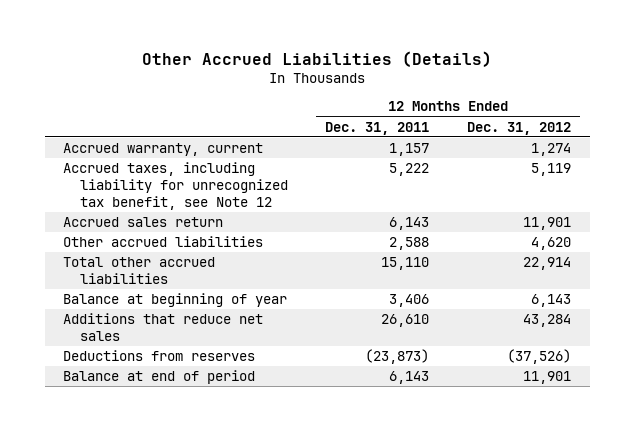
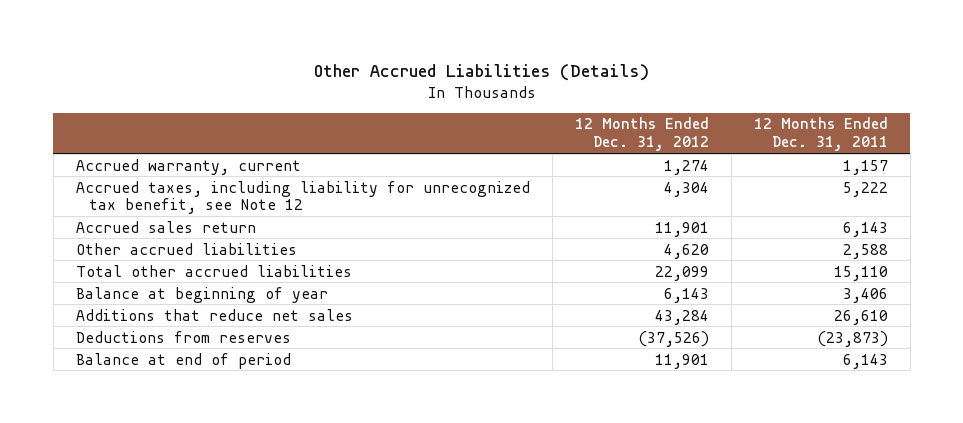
- | 12 Months Ended Dec. 31, 2011 | 12 Months Ended Dec. 31, 2012
+ | 12 Months Ended Dec. 31, 2012 | 12 Months Ended Dec. 31, 2011
- Accrued taxes, including liability for unrecognized tax benefit, see Note 12 | 5,222 | 5,119
+ Accrued taxes, including liability for unrecognized tax benefit, see Note 12 | 4,304 | 5,222
- Total other accrued liabilities | 15,110 | 22,914
+ Total other accrued liabilities | 22,099 | 15,110

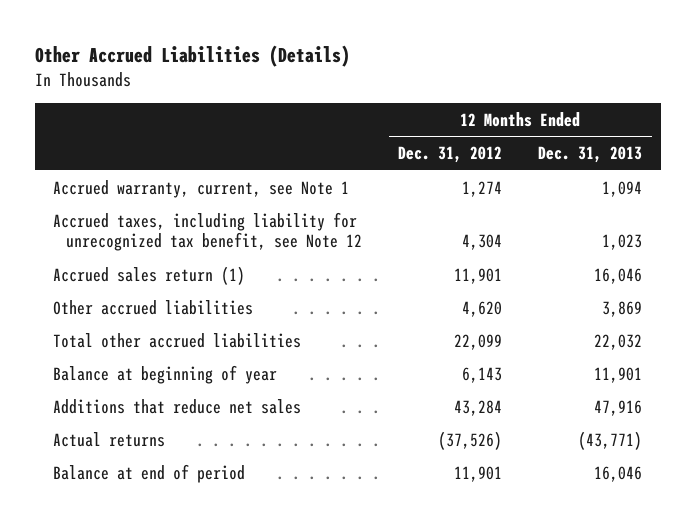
- | 12 Months Ended Dec. 31, 2012 | 12 Months Ended Dec. 31, 2011
+ | 12 Months Ended Dec. 31, 2012 | 12 Months Ended Dec. 31, 2013
- Accrued warranty, current | 1,274 | 1,157
+ Accrued warranty, current, see Note 1 | 1,274 | 1,094
- Accrued sales return | 11,901 | 6,143
+ Accrued sales return (1) | 11,901 | 16,046
- Deductions from reserves | (37,526) | (23,873)
+ Actual returns | (37,526) | (43,771)

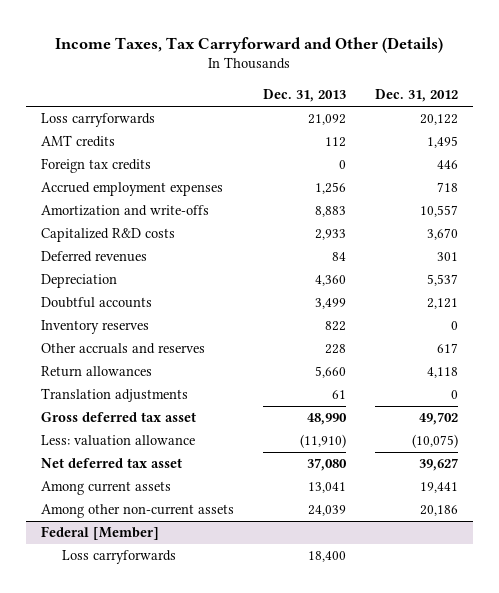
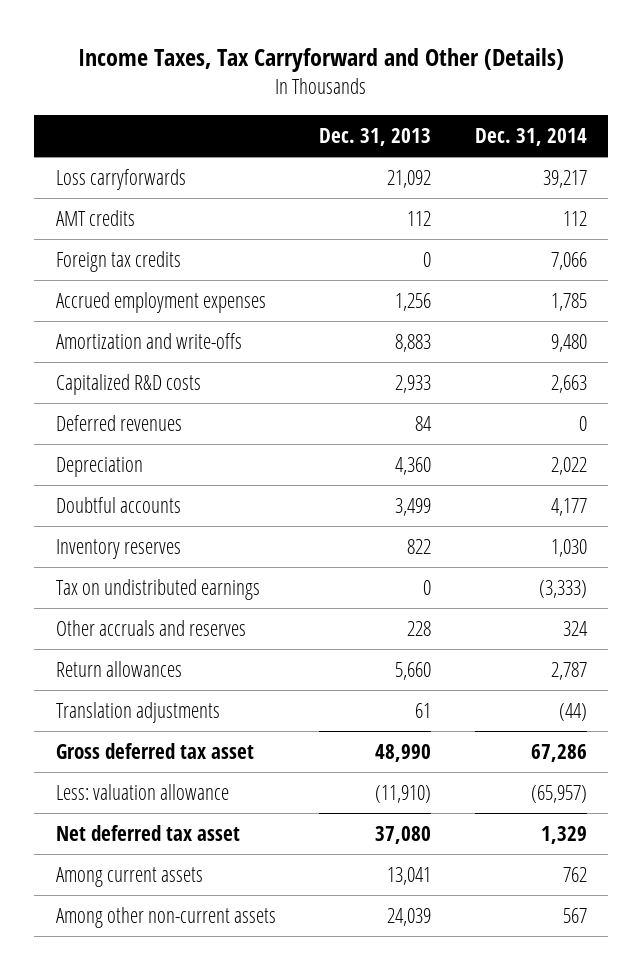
- | Dec. 31, 2013 | Dec. 31, 2012
+ | Dec. 31, 2013 | Dec. 31, 2014
+ Tax on undistributed earnings | 0 | (3,333)
- Federal [Member]
- Loss carryforwards | 18,400 |

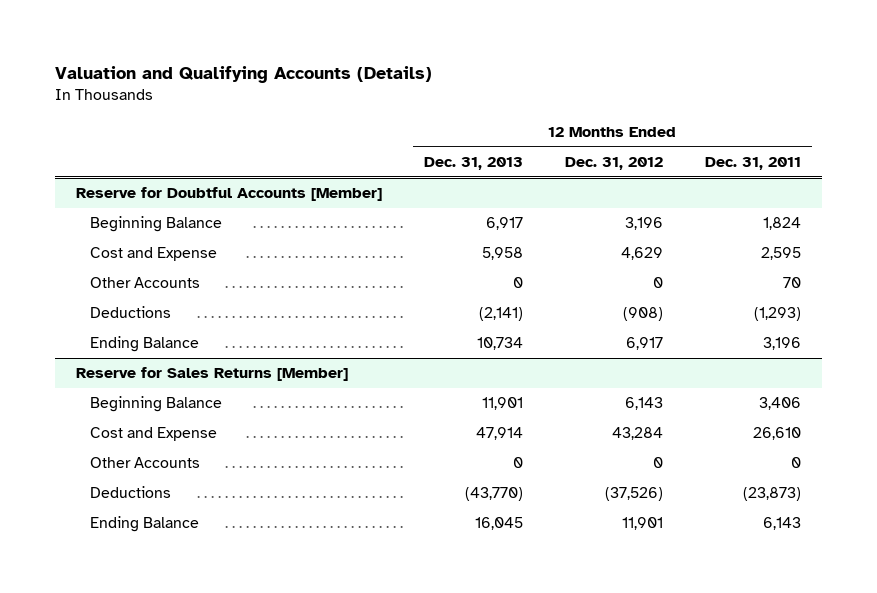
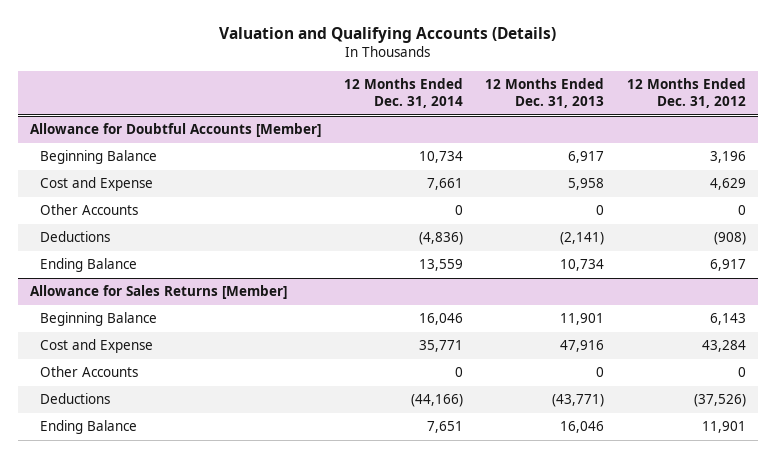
- | 12 Months Ended Dec. 31, 2013 | 12 Months Ended Dec. 31, 2012 | 12 Months Ended Dec. 31, 2011
+ | 12 Months Ended Dec. 31, 2014 | 12 Months Ended Dec. 31, 2013 | 12 Months Ended Dec. 31, 2012
- Reserve for Doubtful Accounts [Member]
+ Allowance for Doubtful Accounts [Member]
- Reserve for Sales Returns [Member]
+ Allowance for Sales Returns [Member]
- Cost and Expense | 47,914 | 43,284 | 26,610
+ Cost and Expense | 35,771 | 47,916 | 43,284
- Deductions | (43,770) | (37,526) | (23,873)
- Ending Balance | 16,045 | 11,901 | 6,143
+ Deductions | (44,166) | (43,771) | (37,526)
+ Ending Balance | 7,651 | 16,046 | 11,901

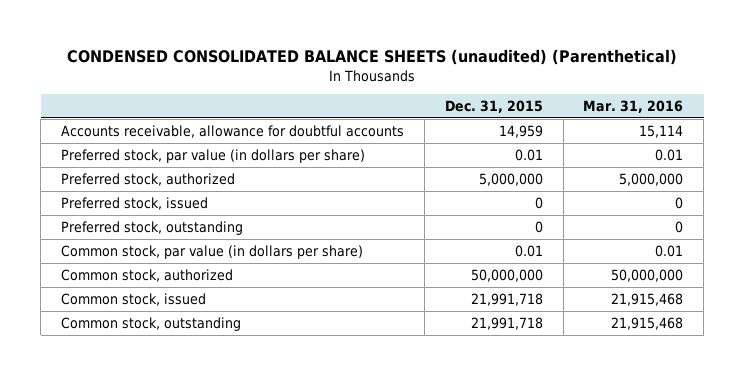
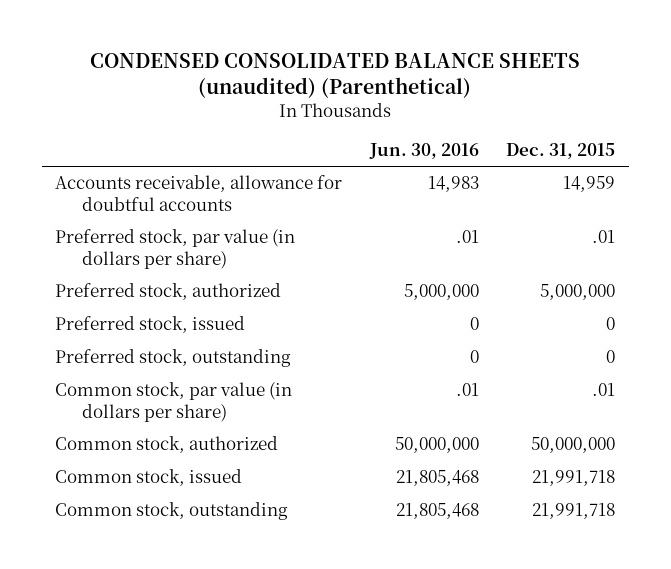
- | Dec. 31, 2015 | Mar. 31, 2016
+ | Jun. 30, 2016 | Dec. 31, 2015
- Preferred stock, par value (in dollars per share) | 0.01 | 0.01
+ Preferred stock, par value (in dollars per share) | .01 | .01
- Common stock, par value (in dollars per share) | 0.01 | 0.01
+ Common stock, par value (in dollars per share) | .01 | .01

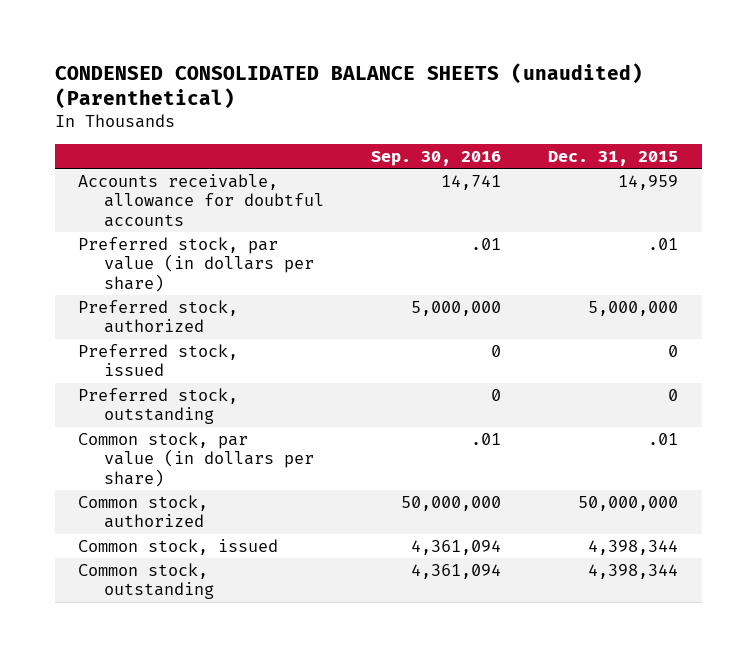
- | Jun. 30, 2016 | Dec. 31, 2015
+ | Sep. 30, 2016 | Dec. 31, 2015
- Common stock, issued | 21,805,468 | 21,991,718
- Common stock, outstanding | 21,805,468 | 21,991,718
+ Common stock, issued | 4,361,094 | 4,398,344
+ Common stock, outstanding | 4,361,094 | 4,398,344

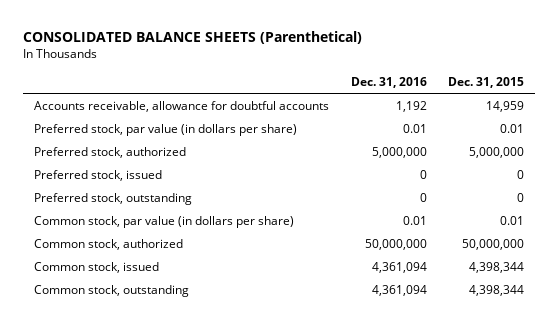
- CONDENSED CONSOLIDATED BALANCE SHEETS (unaudited) (Parenthetical)
+ CONSOLIDATED BALANCE SHEETS (Parenthetical)
- | Sep. 30, 2016 | Dec. 31, 2015
+ | Dec. 31, 2016 | Dec. 31, 2015
- Preferred stock, par value (in dollars per share) | .01 | .01
+ Preferred stock, par value (in dollars per share) | 0.01 | 0.01
- Common stock, par value (in dollars per share) | .01 | .01
+ Common stock, par value (in dollars per share) | 0.01 | 0.01

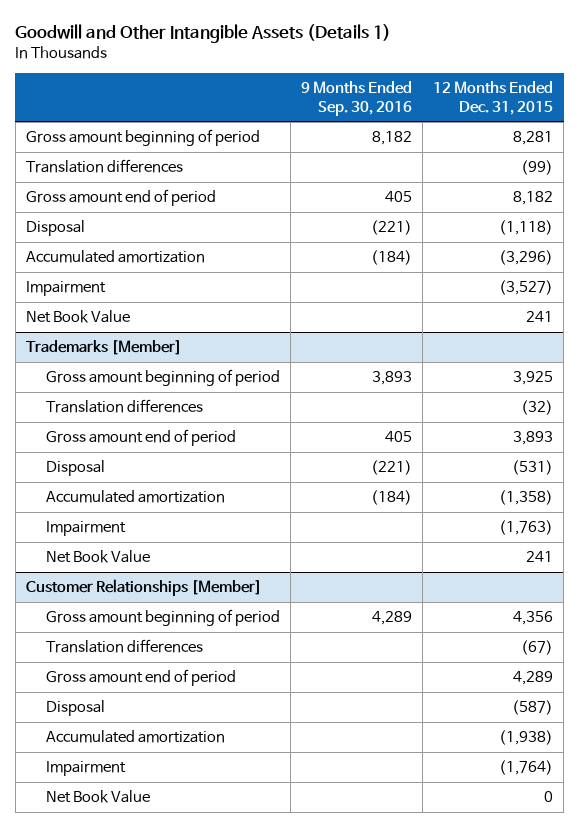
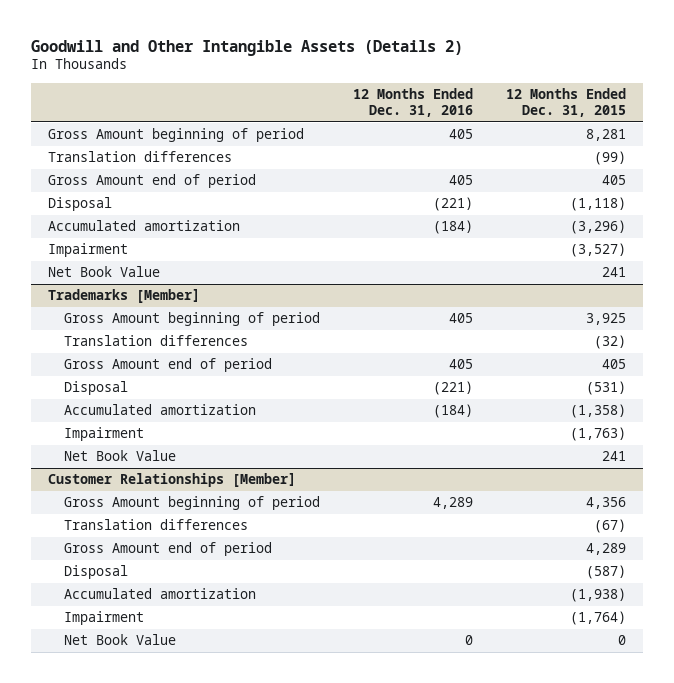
- Goodwill and Other Intangible Assets (Details 1)
+ Goodwill and Other Intangible Assets (Details 2)
- | 9 Months Ended Sep. 30, 2016 | 12 Months Ended Dec. 31, 2015
+ | 12 Months Ended Dec. 31, 2016 | 12 Months Ended Dec. 31, 2015
- Gross amount beginning of period | 8,182 | 8,281
+ Gross Amount beginning of period | 405 | 8,281
- Gross amount end of period | 405 | 8,182
+ Gross Amount end of period | 405 | 405
@ Trademarks [Member]
- Gross amount beginning of period | 3,893 | 3,925
+ Gross Amount beginning of period | 405 | 3,925
- Gross amount end of period | 405 | 3,893
+ Gross Amount end of period | 405 | 405
@ Customer Relationships [Member]
- Gross amount beginning of period | 4,289 | 4,356
+ Gross Amount beginning of period | 4,289 | 4,356
- Gross amount end of period | | 4,289
+ Gross Amount end of period | | 4,289

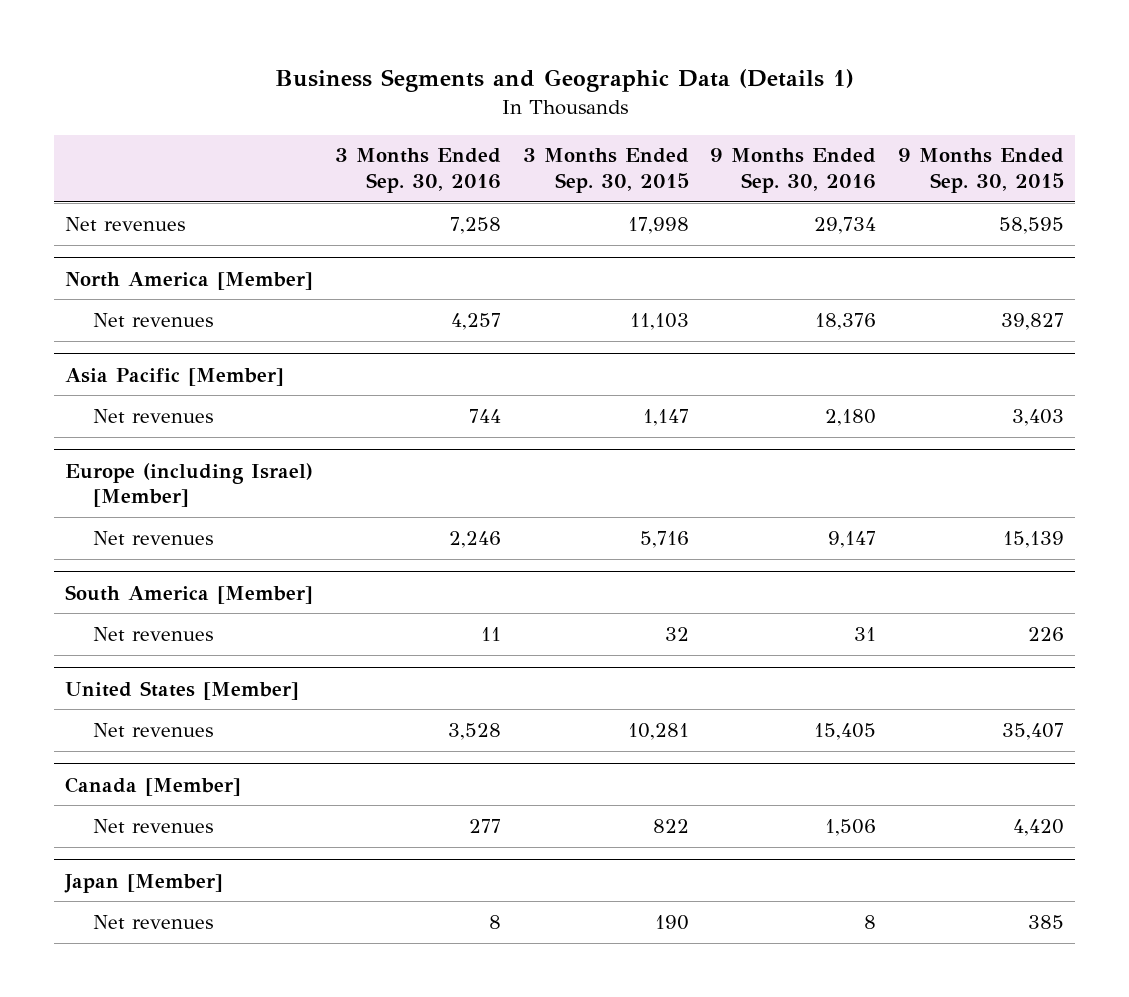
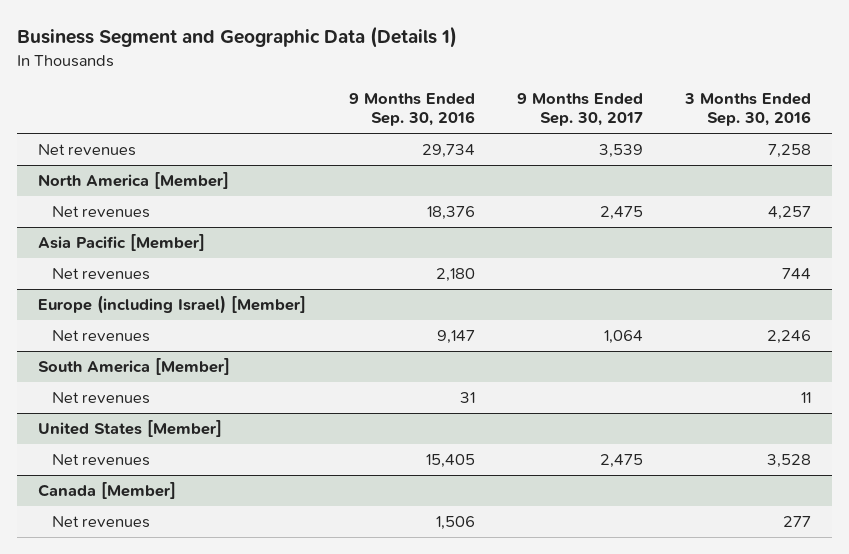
- Business Segments and Geographic Data (Details 1)
+ Business Segment and Geographic Data (Details 1)
- | 3 Months Ended Sep. 30, 2016 | 3 Months Ended Sep. 30, 2015 | 9 Months Ended Sep. 30, 2016 | 9 Months Ended Sep. 30, 2015
+ | 9 Months Ended Sep. 30, 2016 | 9 Months Ended Sep. 30, 2017 | 3 Months Ended Sep. 30, 2016
- Japan [Member]
- Net revenues | 8 | 190 | 8 | 385

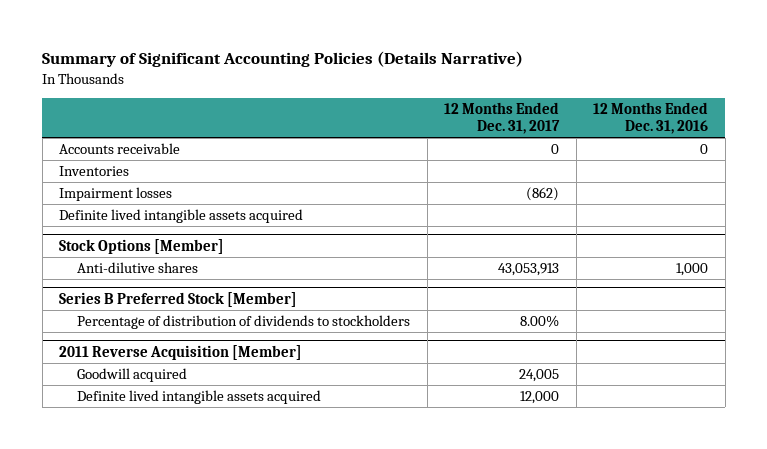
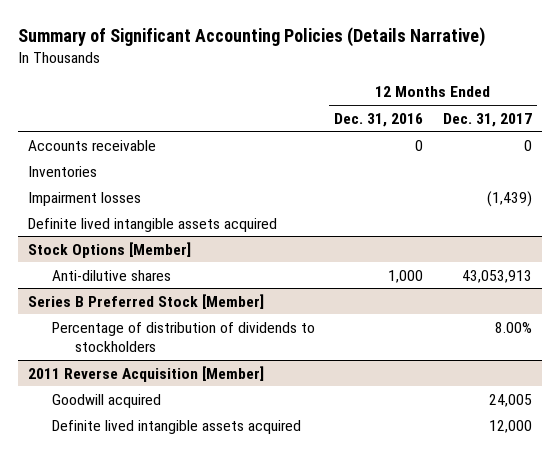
- | 12 Months Ended Dec. 31, 2017 | 12 Months Ended Dec. 31, 2016
+ | 12 Months Ended Dec. 31, 2016 | 12 Months Ended Dec. 31, 2017
- Impairment losses | (862) |
+ Impairment losses | | (1,439)

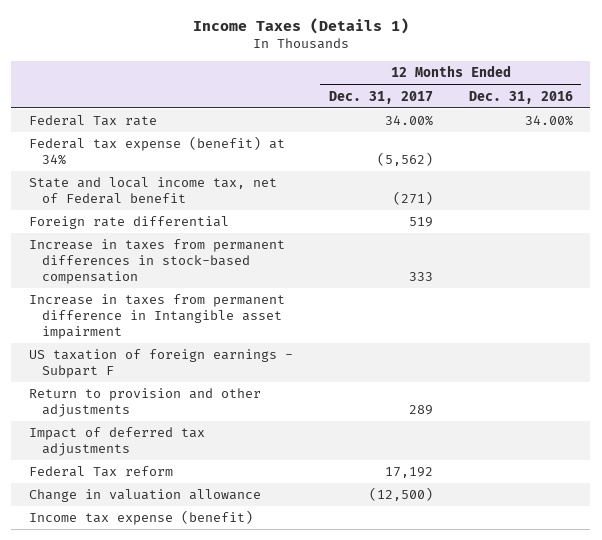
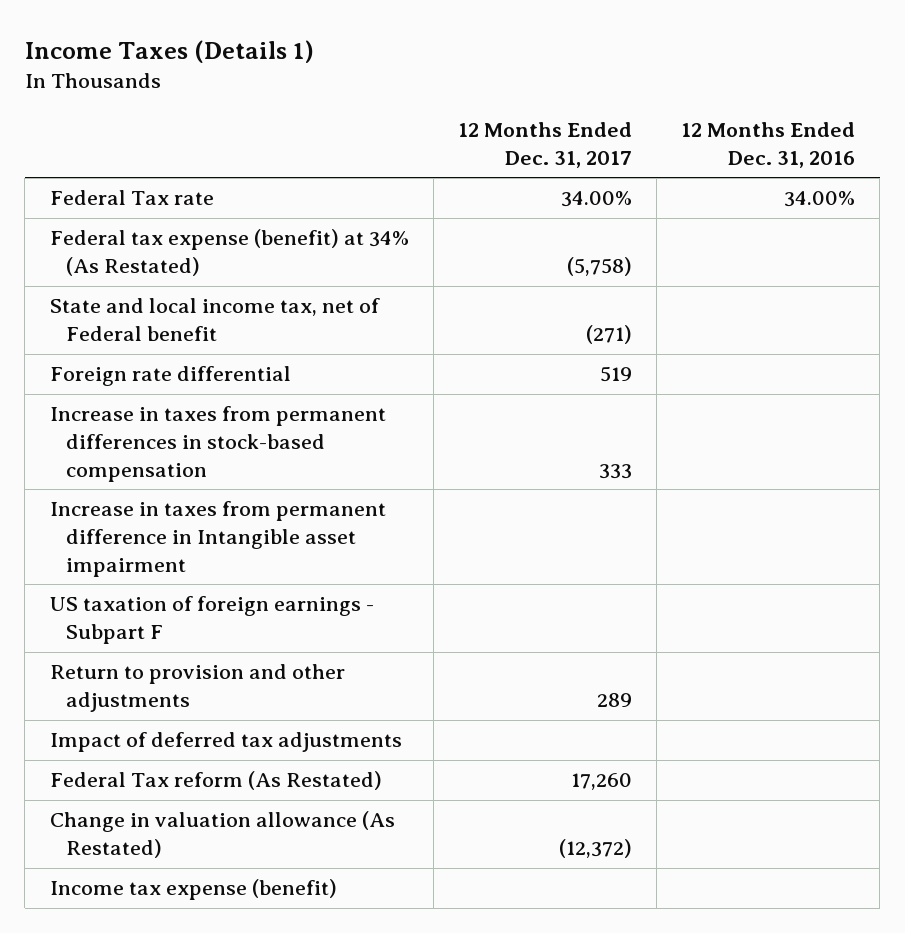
- Federal tax expense (benefit) at 34% | (5,562) |
+ Federal tax expense (benefit) at 34% (As Restated) | (5,758) |
- Federal Tax reform | 17,192 |
- Change in valuation allowance | (12,500) |
+ Federal Tax reform (As Restated) | 17,260 |
+ Change in valuation allowance (As Restated) | (12,372) |

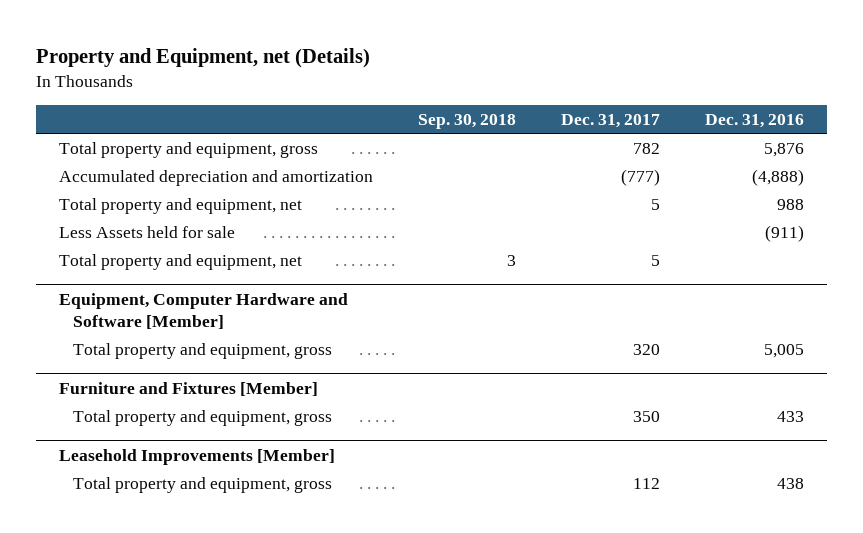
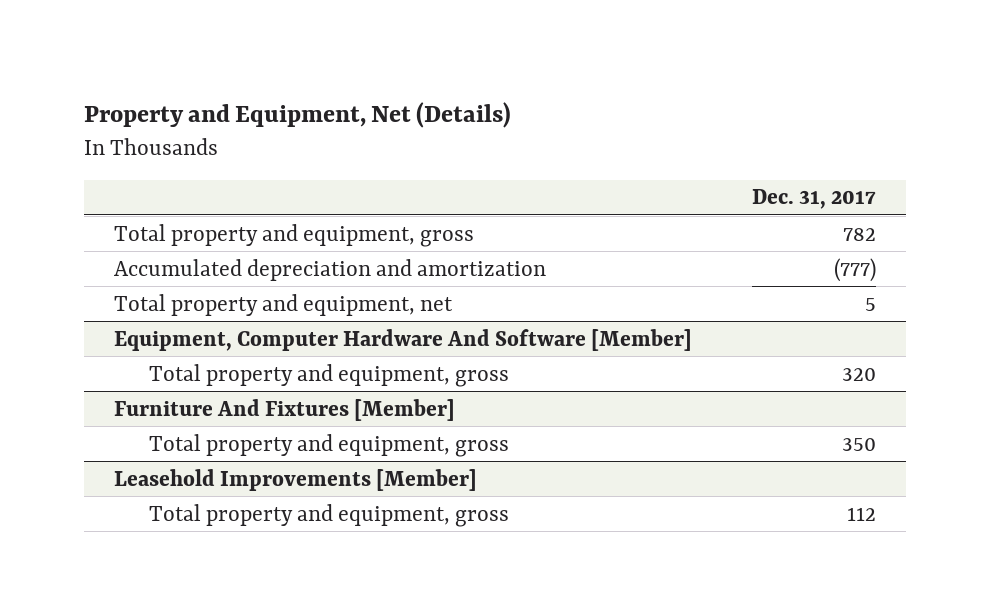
- Property and Equipment, net (Details)
+ Property and Equipment, Net (Details)
- | Sep. 30, 2018 | Dec. 31, 2017 | Dec. 31, 2016
+ | Dec. 31, 2017
- Less Assets held for sale | | | (911)
- Total property and equipment, net | 3 | 5 |
- Equipment, Computer Hardware and Software [Member]
+ Equipment, Computer Hardware And Software [Member]
- Furniture and Fixtures [Member]
+ Furniture And Fixtures [Member]

